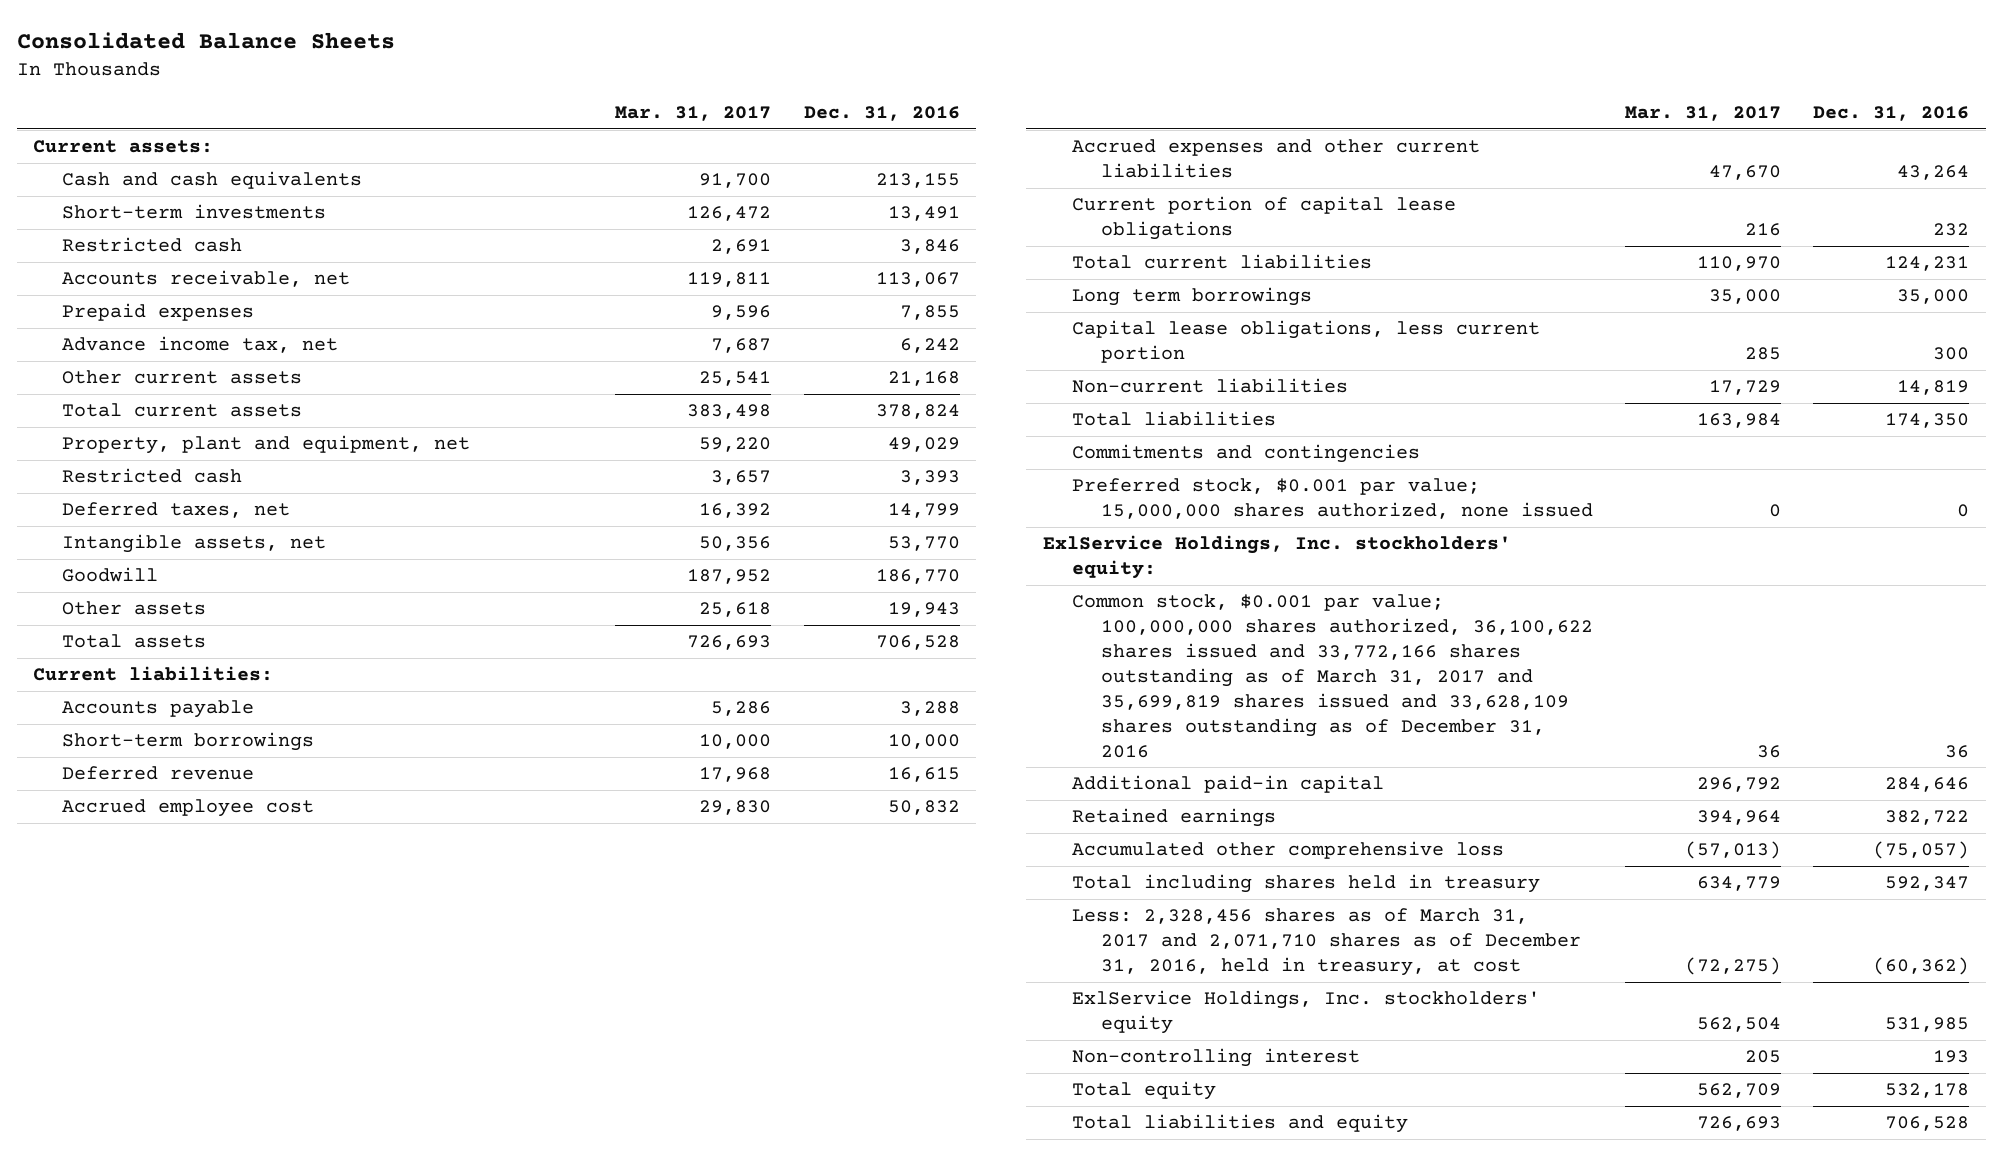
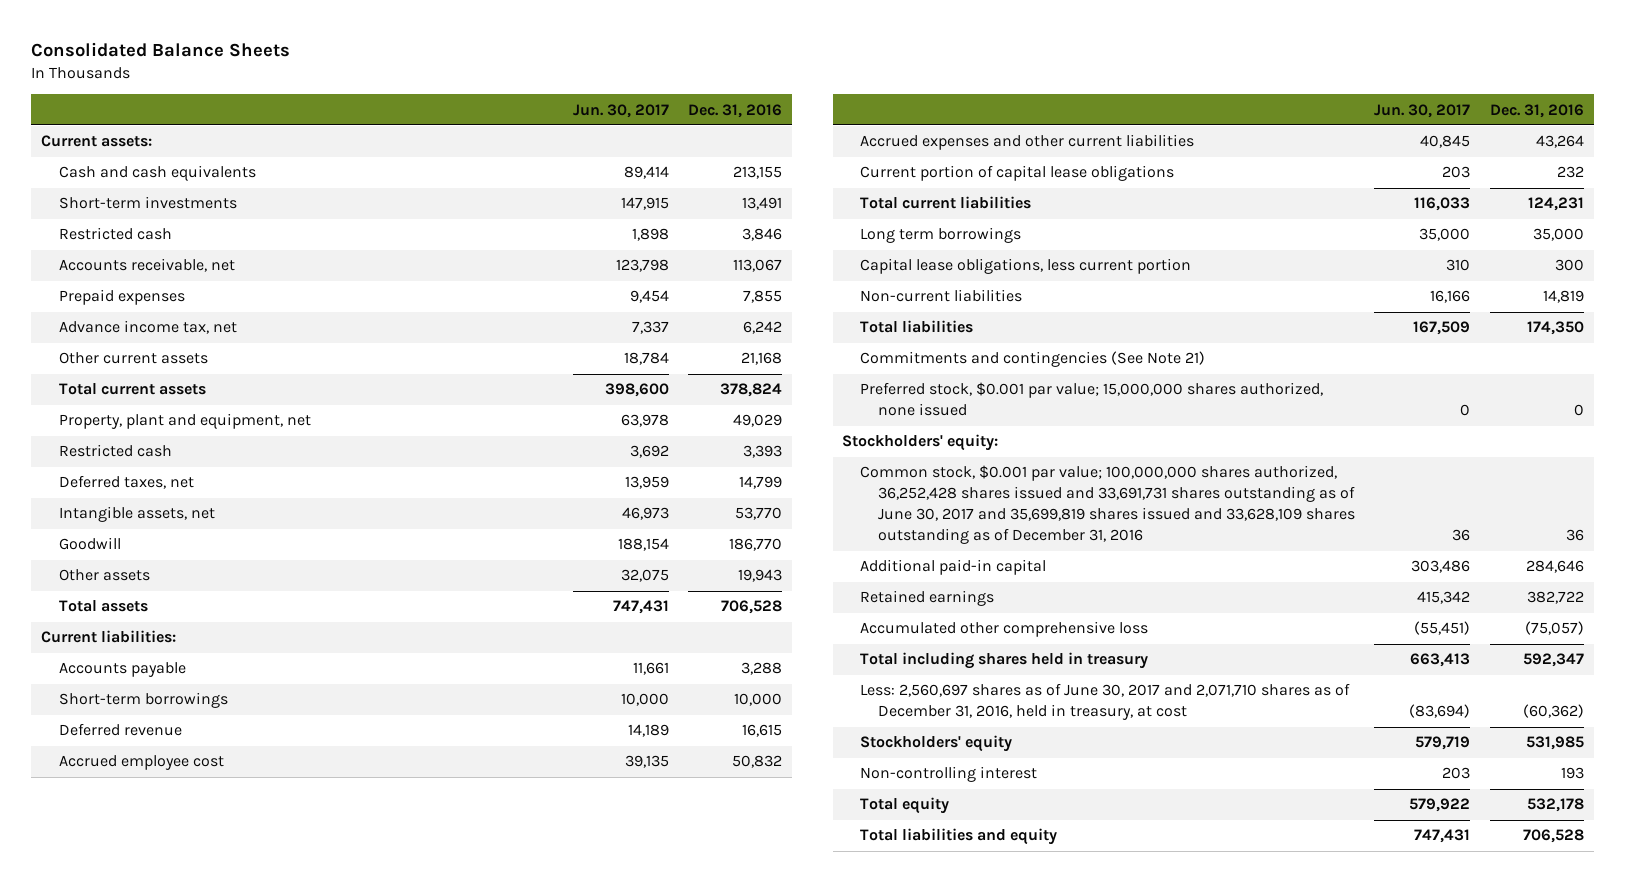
- | Mar. 31, 2017 | Dec. 31, 2016
+ | Jun. 30, 2017 | Dec. 31, 2016
- Commitments and contingencies
+ Commitments and contingencies (See Note 21)
- ExlService Holdings, Inc. stockholders' equity:
- Common stock, $0.001 par value; 100,000,000 shares authorized, 36,100,622 shares issued and 33,772,166 shares outstanding as of March 31, 2017 and 35,699,819 shares issued and 33,628,109 shares outstanding as of December 31, 2016 | 36 | 36
+ Stockholders' equity:
+ Common stock, $0.001 par value; 100,000,000 shares authorized, 36,252,428 shares issued and 33,691,731 shares outstanding as of June 30, 2017 and 35,699,819 shares issued and 33,628,109 shares outstanding as of December 31, 2016 | 36 | 36
- Less: 2,328,456 shares as of March 31, 2017 and 2,071,710 shares as of December 31, 2016, held in treasury, at cost | (72,275) | (60,362)
- ExlService Holdings, Inc. stockholders' equity | 562,504 | 531,985
+ Less: 2,560,697 shares as of June 30, 2017 and 2,071,710 shares as of December 31, 2016, held in treasury, at cost | (83,694) | (60,362)
+ Stockholders' equity | 579,719 | 531,985

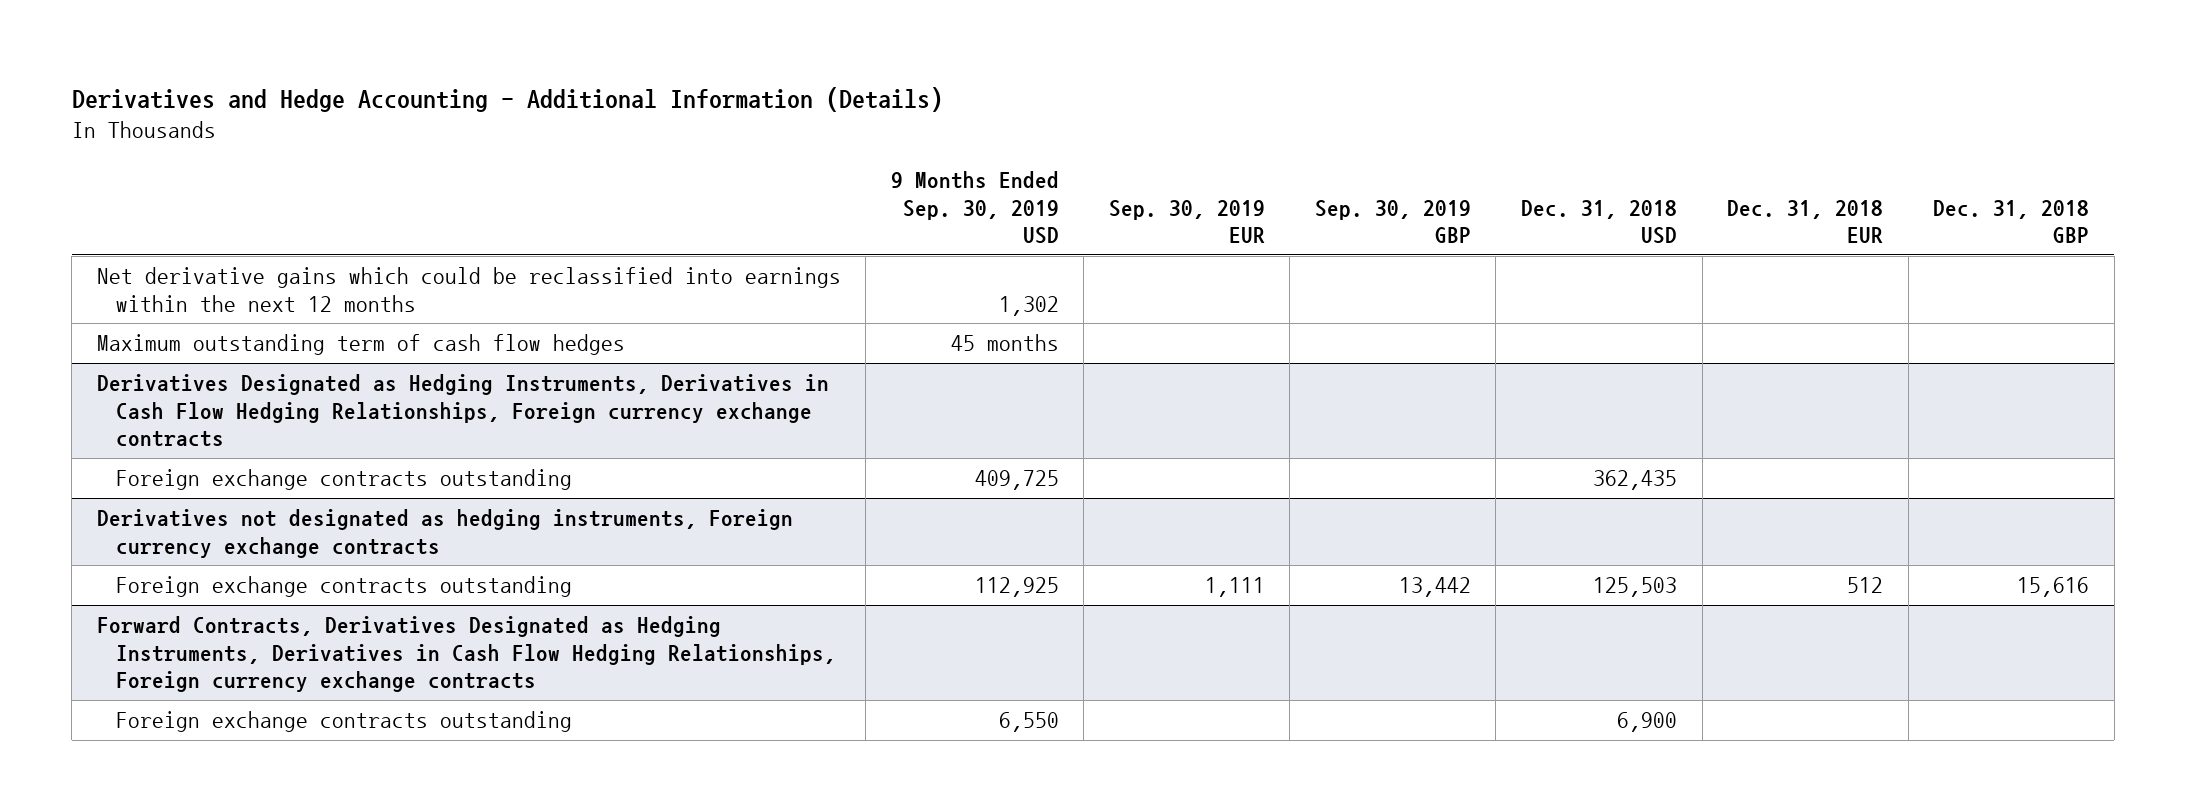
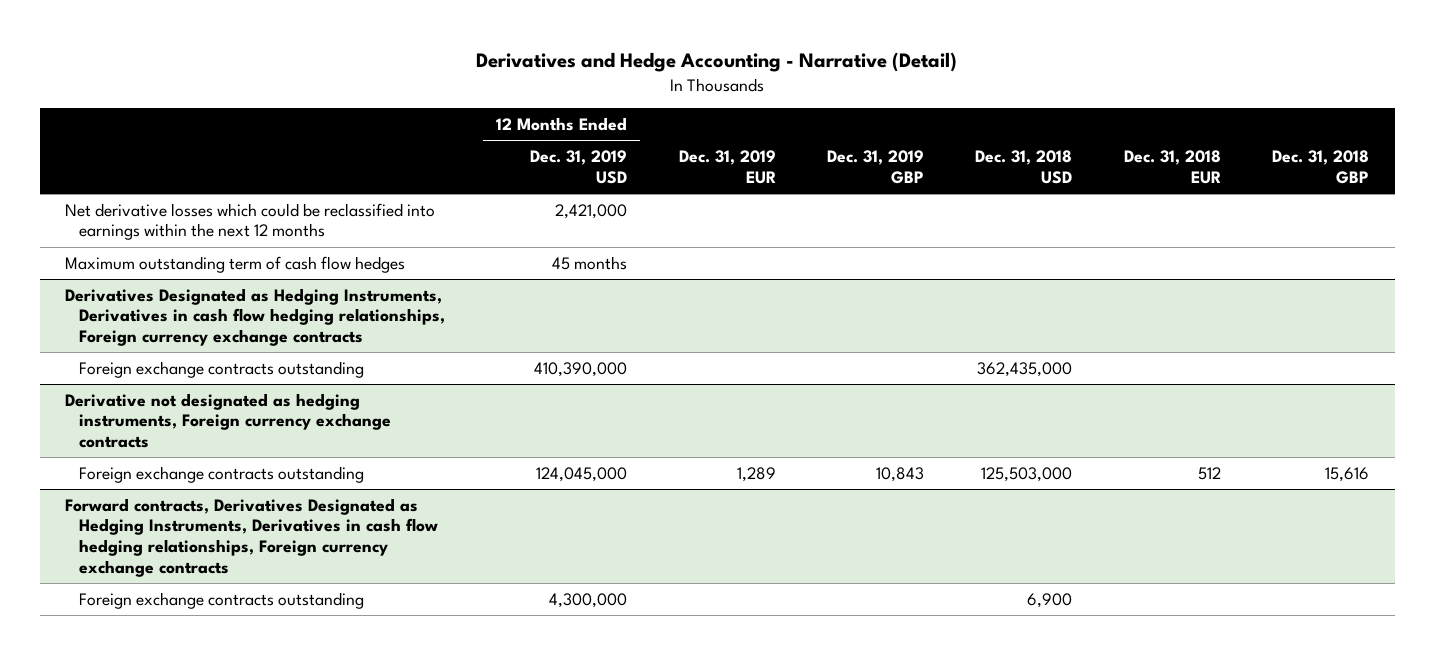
- Derivatives and Hedge Accounting - Additional Information (Details)
+ Derivatives and Hedge Accounting - Narrative (Detail)
- | 9 Months Ended Sep. 30, 2019 USD | Sep. 30, 2019 EUR | Sep. 30, 2019 GBP | Dec. 31, 2018 USD | Dec. 31, 2018 EUR | Dec. 31, 2018 GBP
+ | 12 Months Ended Dec. 31, 2019 USD | Dec. 31, 2019 EUR | Dec. 31, 2019 GBP | Dec. 31, 2018 USD | Dec. 31, 2018 EUR | Dec. 31, 2018 GBP
- Net derivative gains which could be reclassified into earnings within the next 12 months | 1,302 | | | | |
+ Net derivative losses which could be reclassified into earnings within the next 12 months | 2,421,000 | | | | |
- Derivatives Designated as Hedging Instruments, Derivatives in Cash Flow Hedging Relationships, Foreign currency exchange contracts
- Foreign exchange contracts outstanding | 409,725 | | | 362,435 | |
- Derivatives not designated as hedging instruments, Foreign currency exchange contracts
- Foreign exchange contracts outstanding | 112,925 | 1,111 | 13,442 | 125,503 | 512 | 15,616
- Forward Contracts, Derivatives Designated as Hedging Instruments, Derivatives in Cash Flow Hedging Relationships, Foreign currency exchange contracts
+ Derivatives Designated as Hedging Instruments, Derivatives in cash flow hedging relationships, Foreign currency exchange contracts
+ Foreign exchange contracts outstanding | 410,390,000 | | | 362,435,000 | |
+ Derivative not designated as hedging instruments, Foreign currency exchange contracts
+ Foreign exchange contracts outstanding | 124,045,000 | 1,289 | 10,843 | 125,503,000 | 512 | 15,616
+ Forward contracts, Derivatives Designated as Hedging Instruments, Derivatives in cash flow hedging relationships, Foreign currency exchange contracts

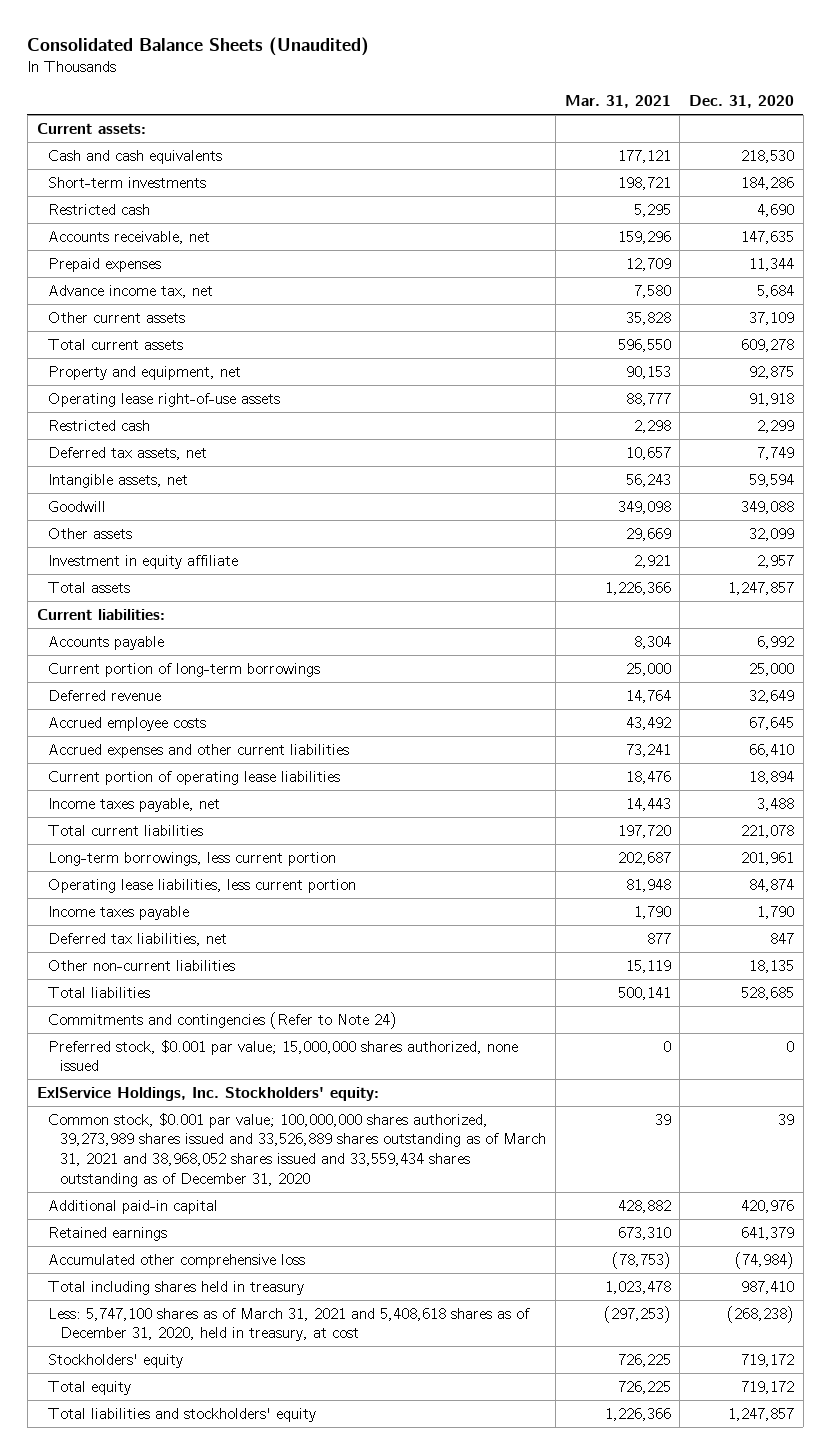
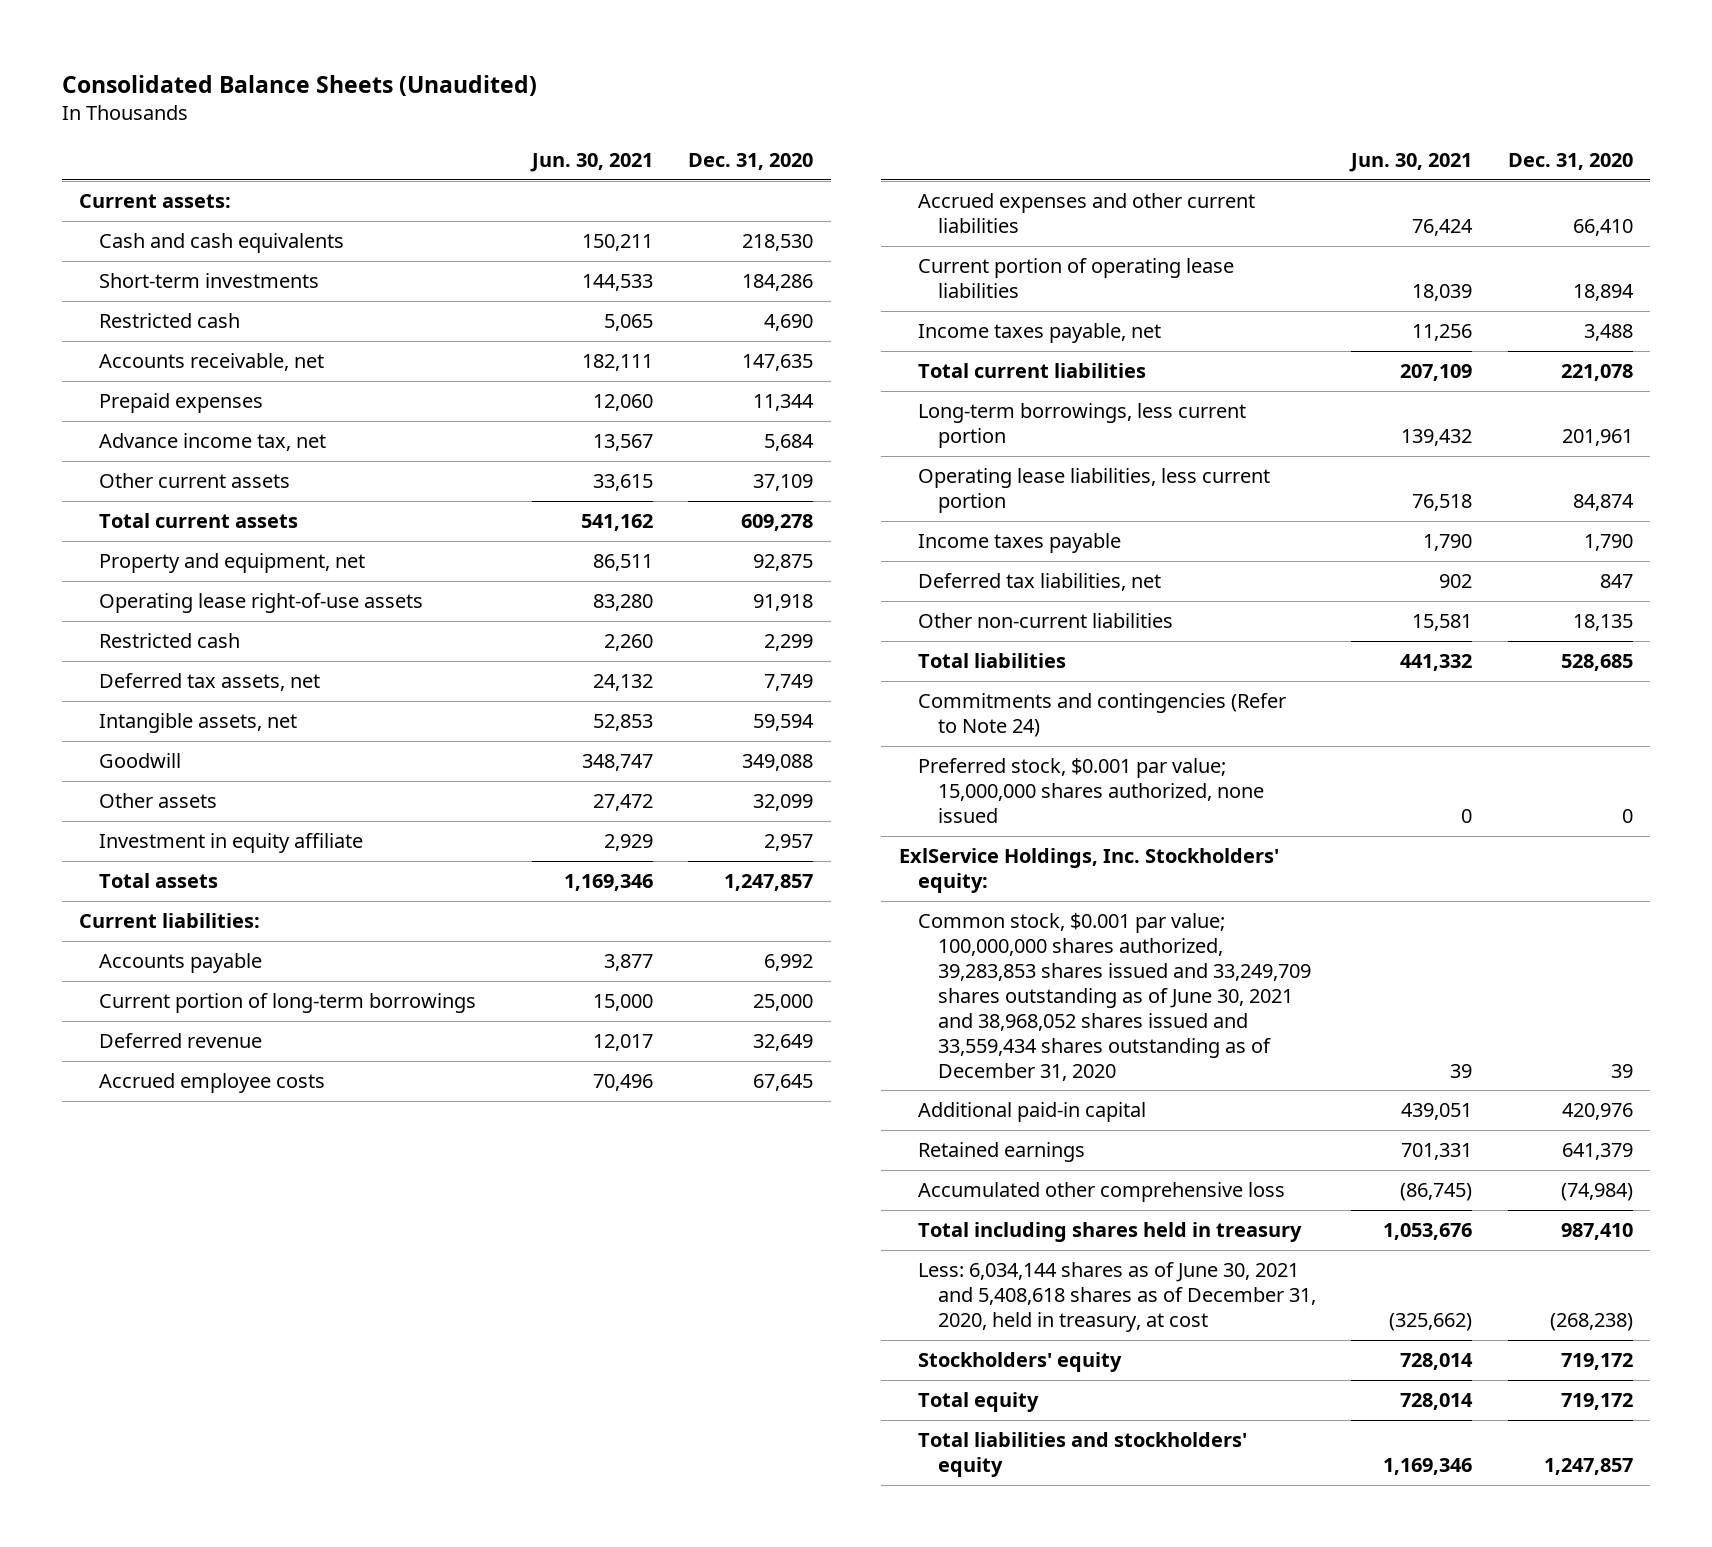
- | Mar. 31, 2021 | Dec. 31, 2020
+ | Jun. 30, 2021 | Dec. 31, 2020
- Common stock, $0.001 par value; 100,000,000 shares authorized, 39,273,989 shares issued and 33,526,889 shares outstanding as of March 31, 2021 and 38,968,052 shares issued and 33,559,434 shares outstanding as of December 31, 2020 | 39 | 39
+ Common stock, $0.001 par value; 100,000,000 shares authorized, 39,283,853 shares issued and 33,249,709 shares outstanding as of June 30, 2021 and 38,968,052 shares issued and 33,559,434 shares outstanding as of December 31, 2020 | 39 | 39
- Less: 5,747,100 shares as of March 31, 2021 and 5,408,618 shares as of December 31, 2020, held in treasury, at cost | (297,253) | (268,238)
+ Less: 6,034,144 shares as of June 30, 2021 and 5,408,618 shares as of December 31, 2020, held in treasury, at cost | (325,662) | (268,238)

